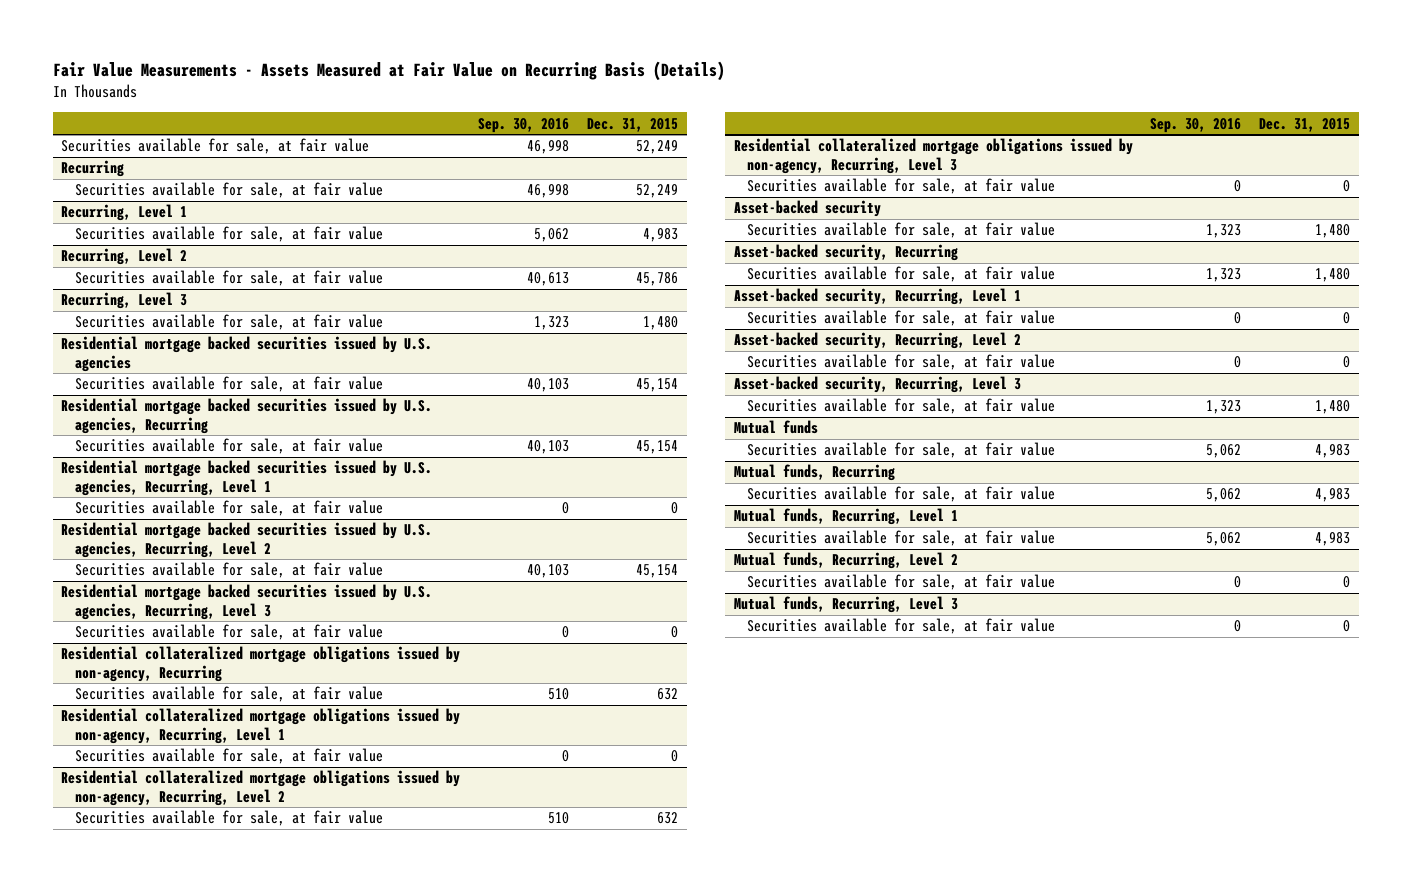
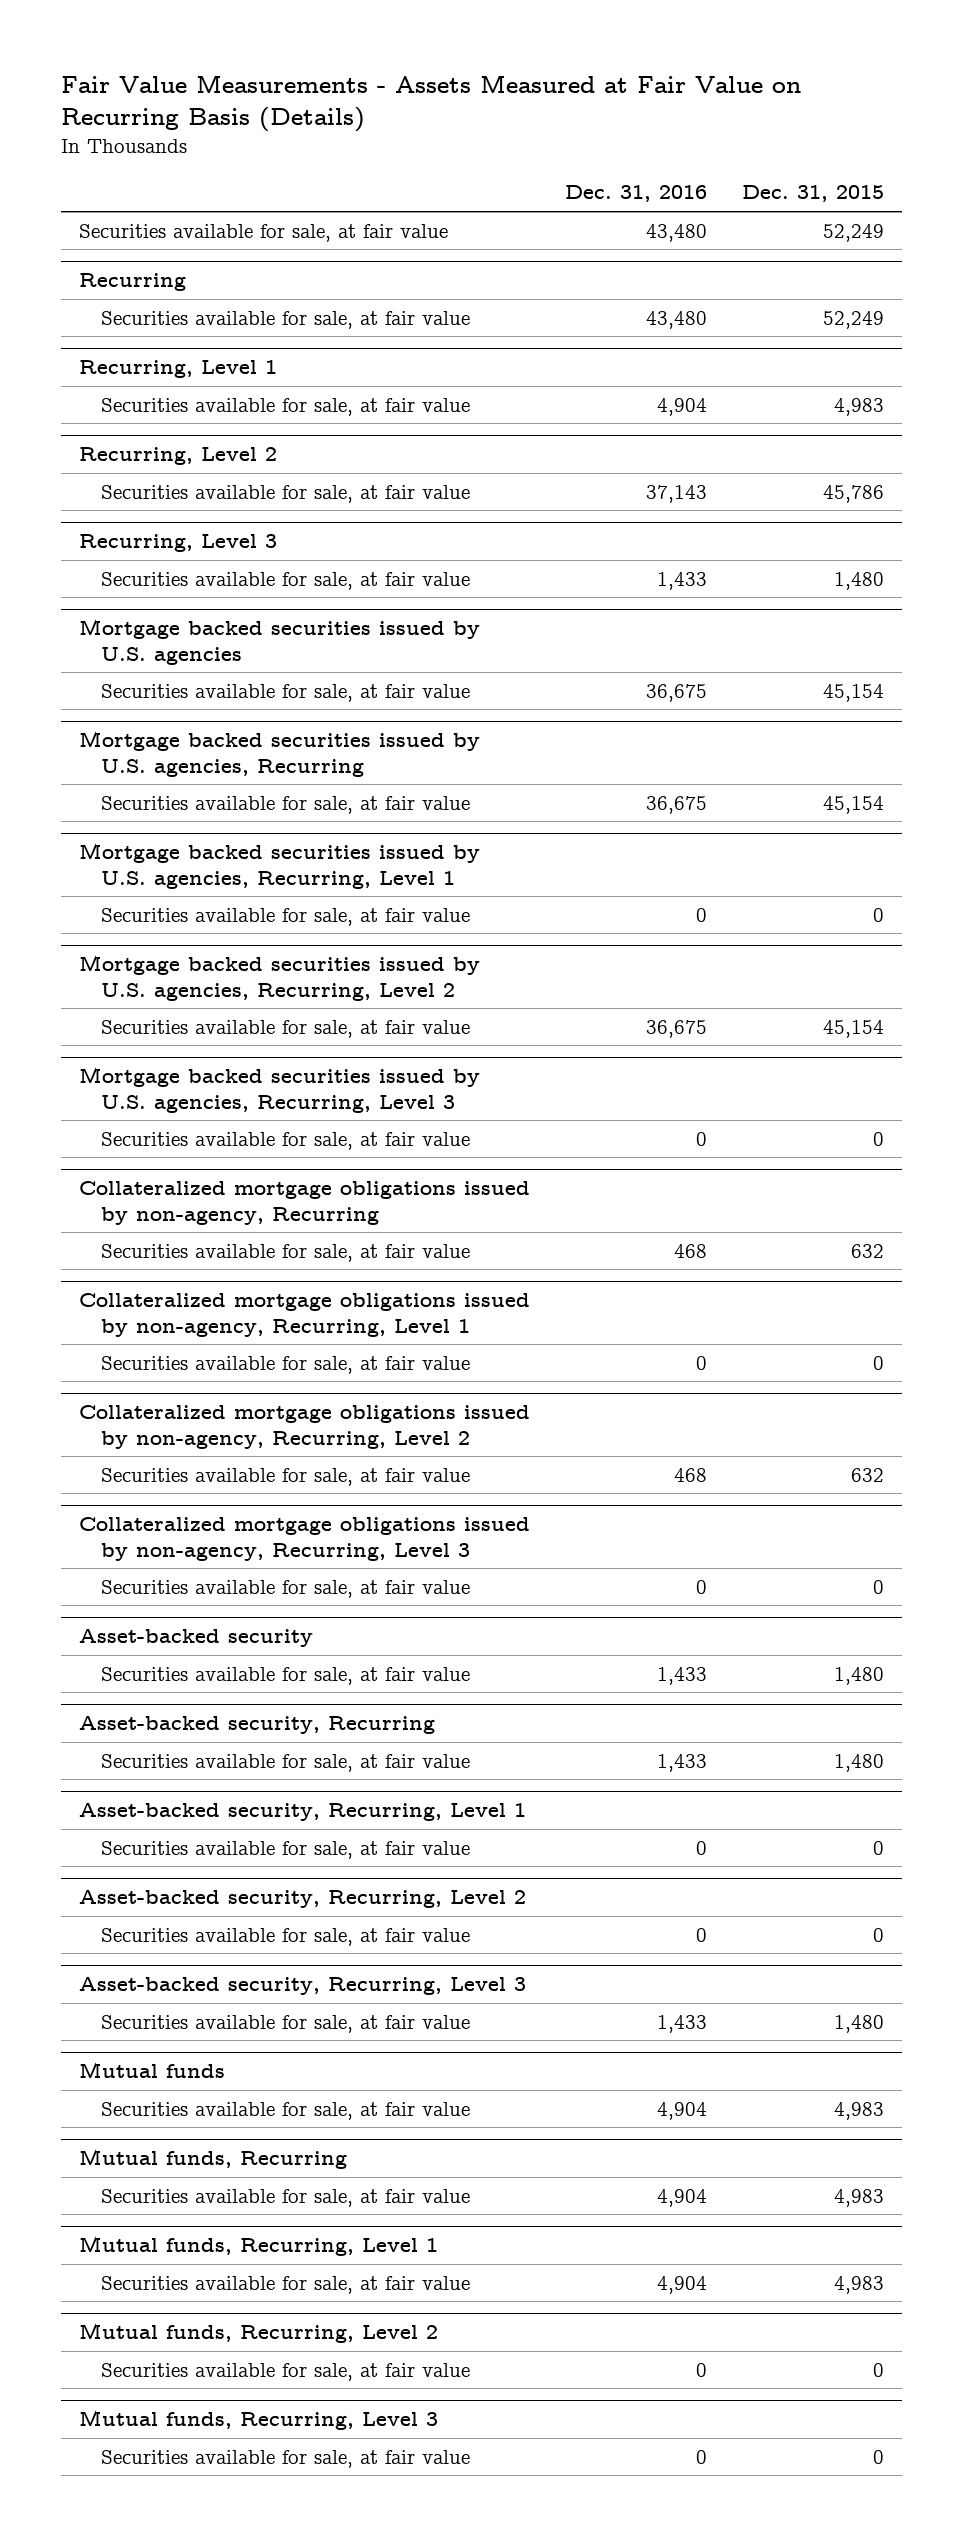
- | Sep. 30, 2016 | Dec. 31, 2015
+ | Dec. 31, 2016 | Dec. 31, 2015
- Residential mortgage backed securities issued by U.S. agencies
+ Mortgage backed securities issued by U.S. agencies
- Residential mortgage backed securities issued by U.S. agencies, Recurring
+ Mortgage backed securities issued by U.S. agencies, Recurring
- Residential mortgage backed securities issued by U.S. agencies, Recurring, Level 1
+ Mortgage backed securities issued by U.S. agencies, Recurring, Level 1
- Residential mortgage backed securities issued by U.S. agencies, Recurring, Level 2
+ Mortgage backed securities issued by U.S. agencies, Recurring, Level 2
- Residential mortgage backed securities issued by U.S. agencies, Recurring, Level 3
+ Mortgage backed securities issued by U.S. agencies, Recurring, Level 3
- Residential collateralized mortgage obligations issued by non-agency, Recurring
+ Collateralized mortgage obligations issued by non-agency, Recurring
- Residential collateralized mortgage obligations issued by non-agency, Recurring, Level 1
+ Collateralized mortgage obligations issued by non-agency, Recurring, Level 1
- Residential collateralized mortgage obligations issued by non-agency, Recurring, Level 2
+ Collateralized mortgage obligations issued by non-agency, Recurring, Level 2
- Residential collateralized mortgage obligations issued by non-agency, Recurring, Level 3
+ Collateralized mortgage obligations issued by non-agency, Recurring, Level 3

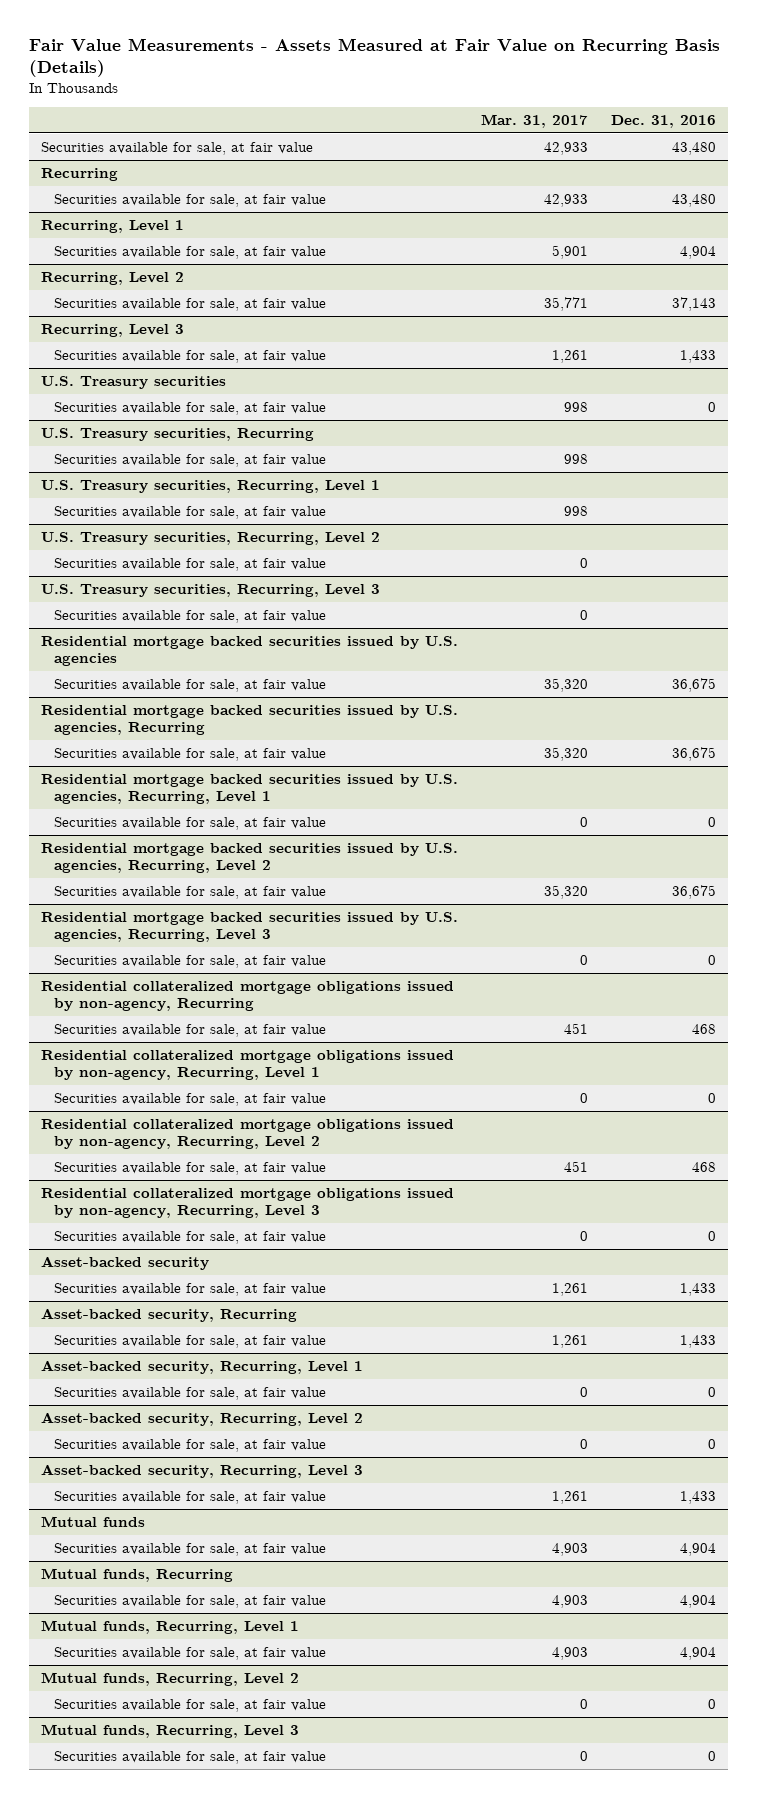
- | Dec. 31, 2016 | Dec. 31, 2015
+ | Mar. 31, 2017 | Dec. 31, 2016
- Mortgage backed securities issued by U.S. agencies
+ U.S. Treasury securities
+ Securities available for sale, at fair value | 998 | 0
+ U.S. Treasury securities, Recurring
+ Securities available for sale, at fair value | 998 |
+ U.S. Treasury securities, Recurring, Level 1
+ Securities available for sale, at fair value | 998 |
+ U.S. Treasury securities, Recurring, Level 2
+ Securities available for sale, at fair value | 0 |
+ U.S. Treasury securities, Recurring, Level 3
+ Securities available for sale, at fair value | 0 |
+ Residential mortgage backed securities issued by U.S. agencies
- Mortgage backed securities issued by U.S. agencies, Recurring
+ Residential mortgage backed securities issued by U.S. agencies, Recurring
- Mortgage backed securities issued by U.S. agencies, Recurring, Level 1
+ Residential mortgage backed securities issued by U.S. agencies, Recurring, Level 1
- Mortgage backed securities issued by U.S. agencies, Recurring, Level 2
+ Residential mortgage backed securities issued by U.S. agencies, Recurring, Level 2
- Mortgage backed securities issued by U.S. agencies, Recurring, Level 3
+ Residential mortgage backed securities issued by U.S. agencies, Recurring, Level 3
- Collateralized mortgage obligations issued by non-agency, Recurring
+ Residential collateralized mortgage obligations issued by non-agency, Recurring
- Collateralized mortgage obligations issued by non-agency, Recurring, Level 1
+ Residential collateralized mortgage obligations issued by non-agency, Recurring, Level 1
- Collateralized mortgage obligations issued by non-agency, Recurring, Level 2
+ Residential collateralized mortgage obligations issued by non-agency, Recurring, Level 2
- Collateralized mortgage obligations issued by non-agency, Recurring, Level 3
+ Residential collateralized mortgage obligations issued by non-agency, Recurring, Level 3

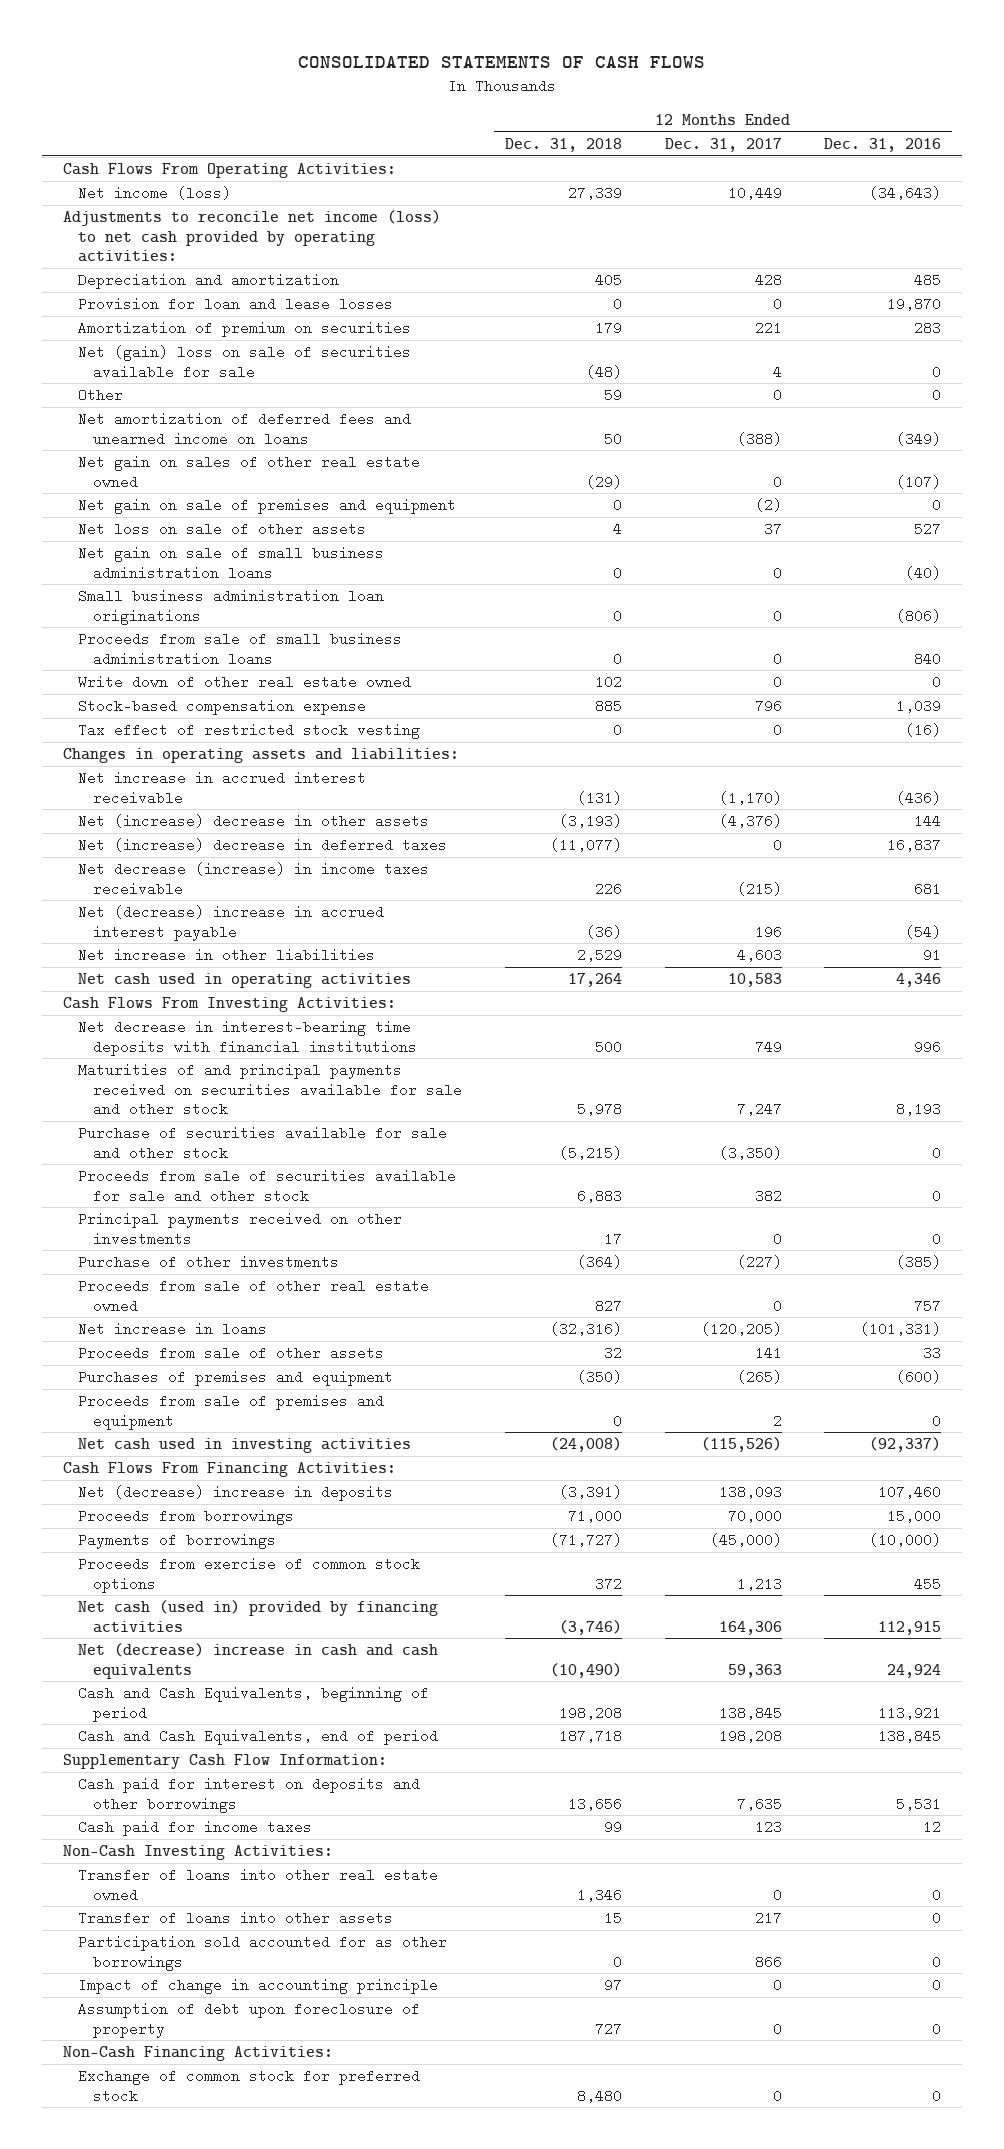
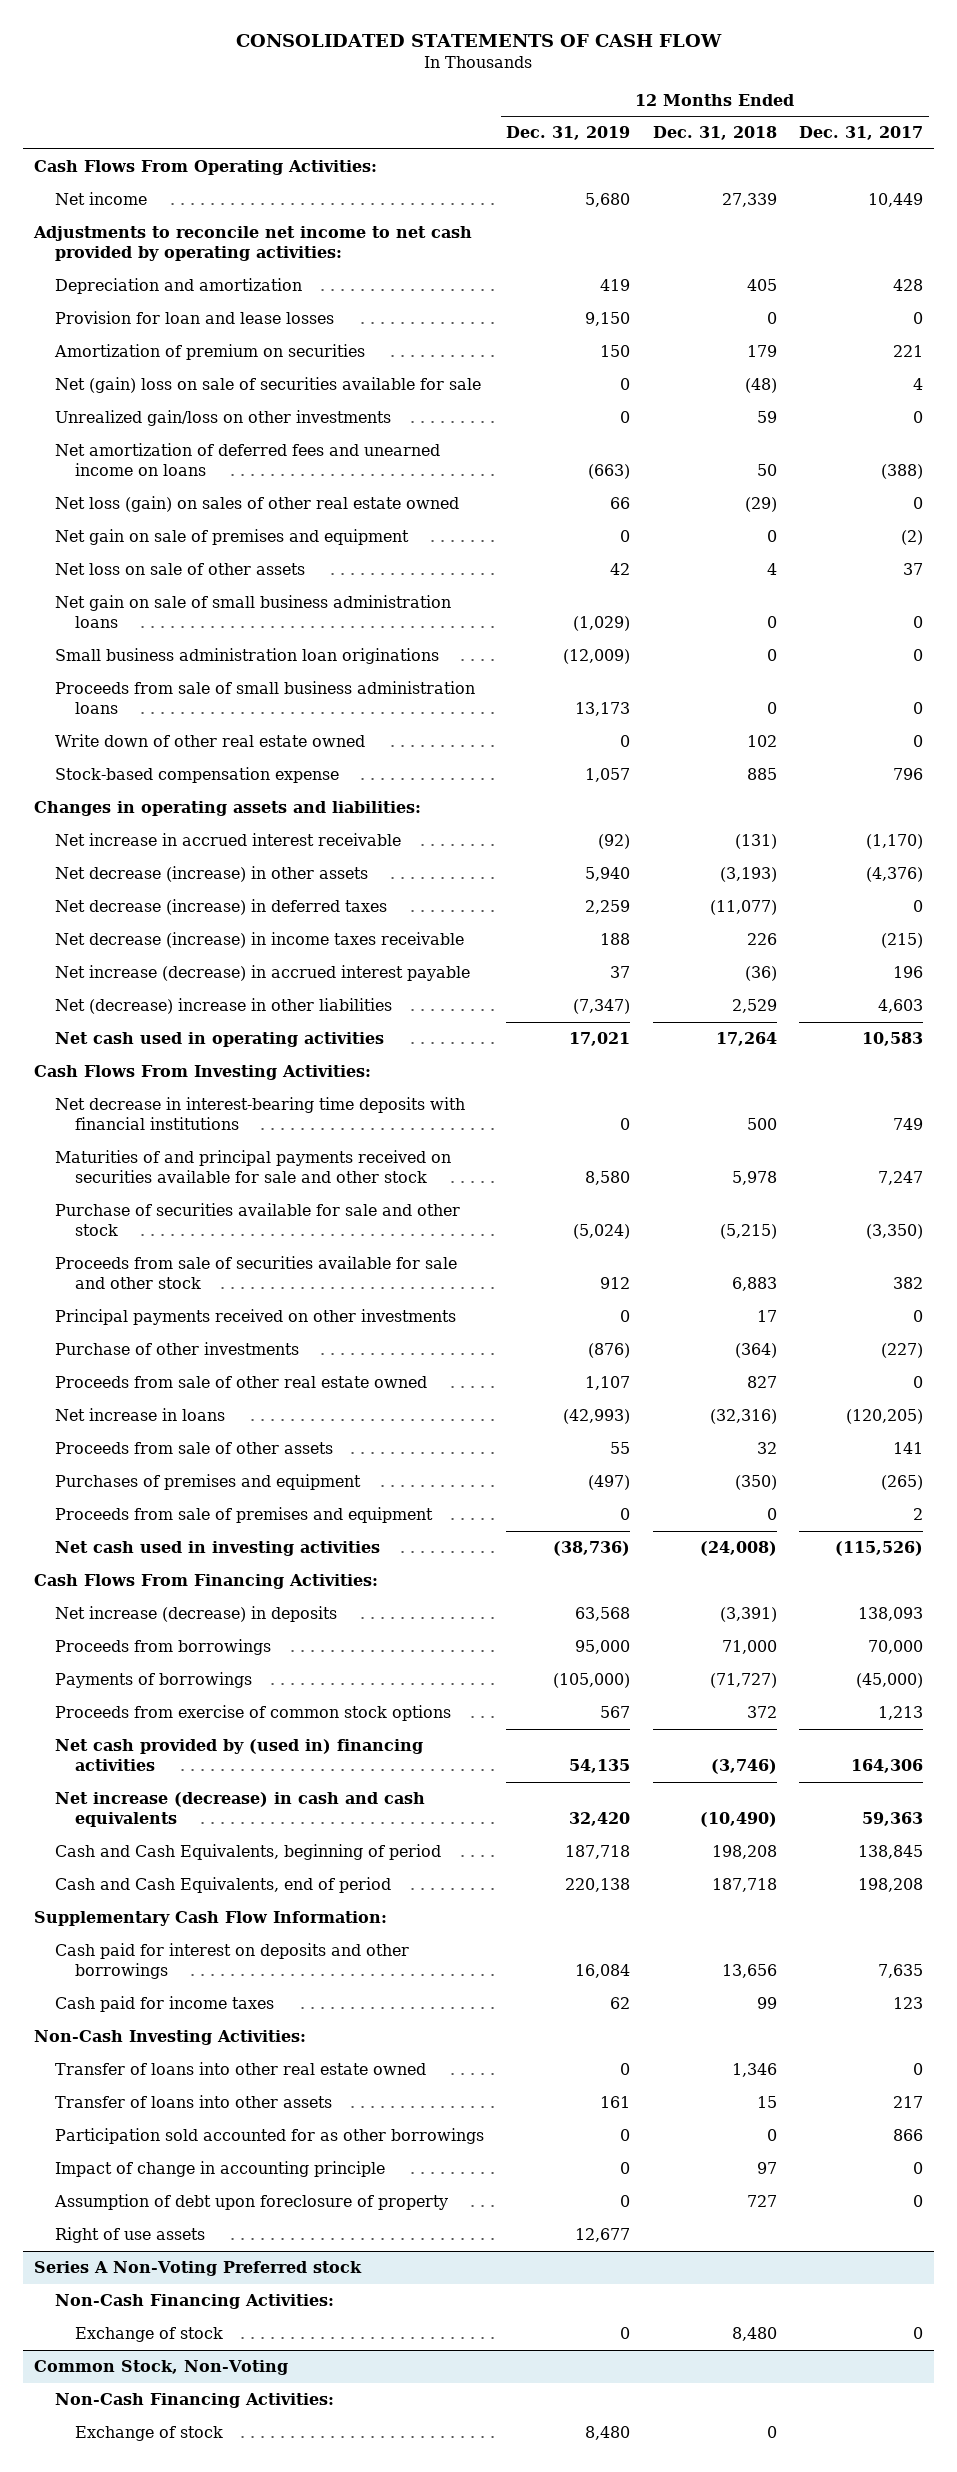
- CONSOLIDATED STATEMENTS OF CASH FLOWS
+ CONSOLIDATED STATEMENTS OF CASH FLOW
- | 12 Months Ended Dec. 31, 2018 | 12 Months Ended Dec. 31, 2017 | 12 Months Ended Dec. 31, 2016
+ | 12 Months Ended Dec. 31, 2019 | 12 Months Ended Dec. 31, 2018 | 12 Months Ended Dec. 31, 2017
- Net income (loss) | 27,339 | 10,449 | (34,643)
- Adjustments to reconcile net income (loss) to net cash provided by operating activities:
+ Net income | 5,680 | 27,339 | 10,449
+ Adjustments to reconcile net income to net cash provided by operating activities:
- Other | 59 | 0 | 0
+ Unrealized gain/loss on other investments | 0 | 59 | 0
- Net gain on sales of other real estate owned | (29) | 0 | (107)
+ Net loss (gain) on sales of other real estate owned | 66 | (29) | 0
- Tax effect of restricted stock vesting | 0 | 0 | (16)
- Net (increase) decrease in other assets | (3,193) | (4,376) | 144
- Net (increase) decrease in deferred taxes | (11,077) | 0 | 16,837
+ Net decrease (increase) in other assets | 5,940 | (3,193) | (4,376)
+ Net decrease (increase) in deferred taxes | 2,259 | (11,077) | 0
- Net (decrease) increase in accrued interest payable | (36) | 196 | (54)
- Net increase in other liabilities | 2,529 | 4,603 | 91
+ Net increase (decrease) in accrued interest payable | 37 | (36) | 196
+ Net (decrease) increase in other liabilities | (7,347) | 2,529 | 4,603
- Net (decrease) increase in deposits | (3,391) | 138,093 | 107,460
+ Net increase (decrease) in deposits | 63,568 | (3,391) | 138,093
- Net cash (used in) provided by financing activities | (3,746) | 164,306 | 112,915
- Net (decrease) increase in cash and cash equivalents | (10,490) | 59,363 | 24,924
+ Net cash provided by (used in) financing activities | 54,135 | (3,746) | 164,306
+ Net increase (decrease) in cash and cash equivalents | 32,420 | (10,490) | 59,363
+ Right of use assets | 12,677 | |
+ Series A Non-Voting Preferred stock
- Exchange of common stock for preferred stock | 8,480 | 0 | 0
+ Exchange of stock | 0 | 8,480 | 0
+ Common Stock, Non-Voting
+ Non-Cash Financing Activities:
+ Exchange of stock | 8,480 | 0 |

